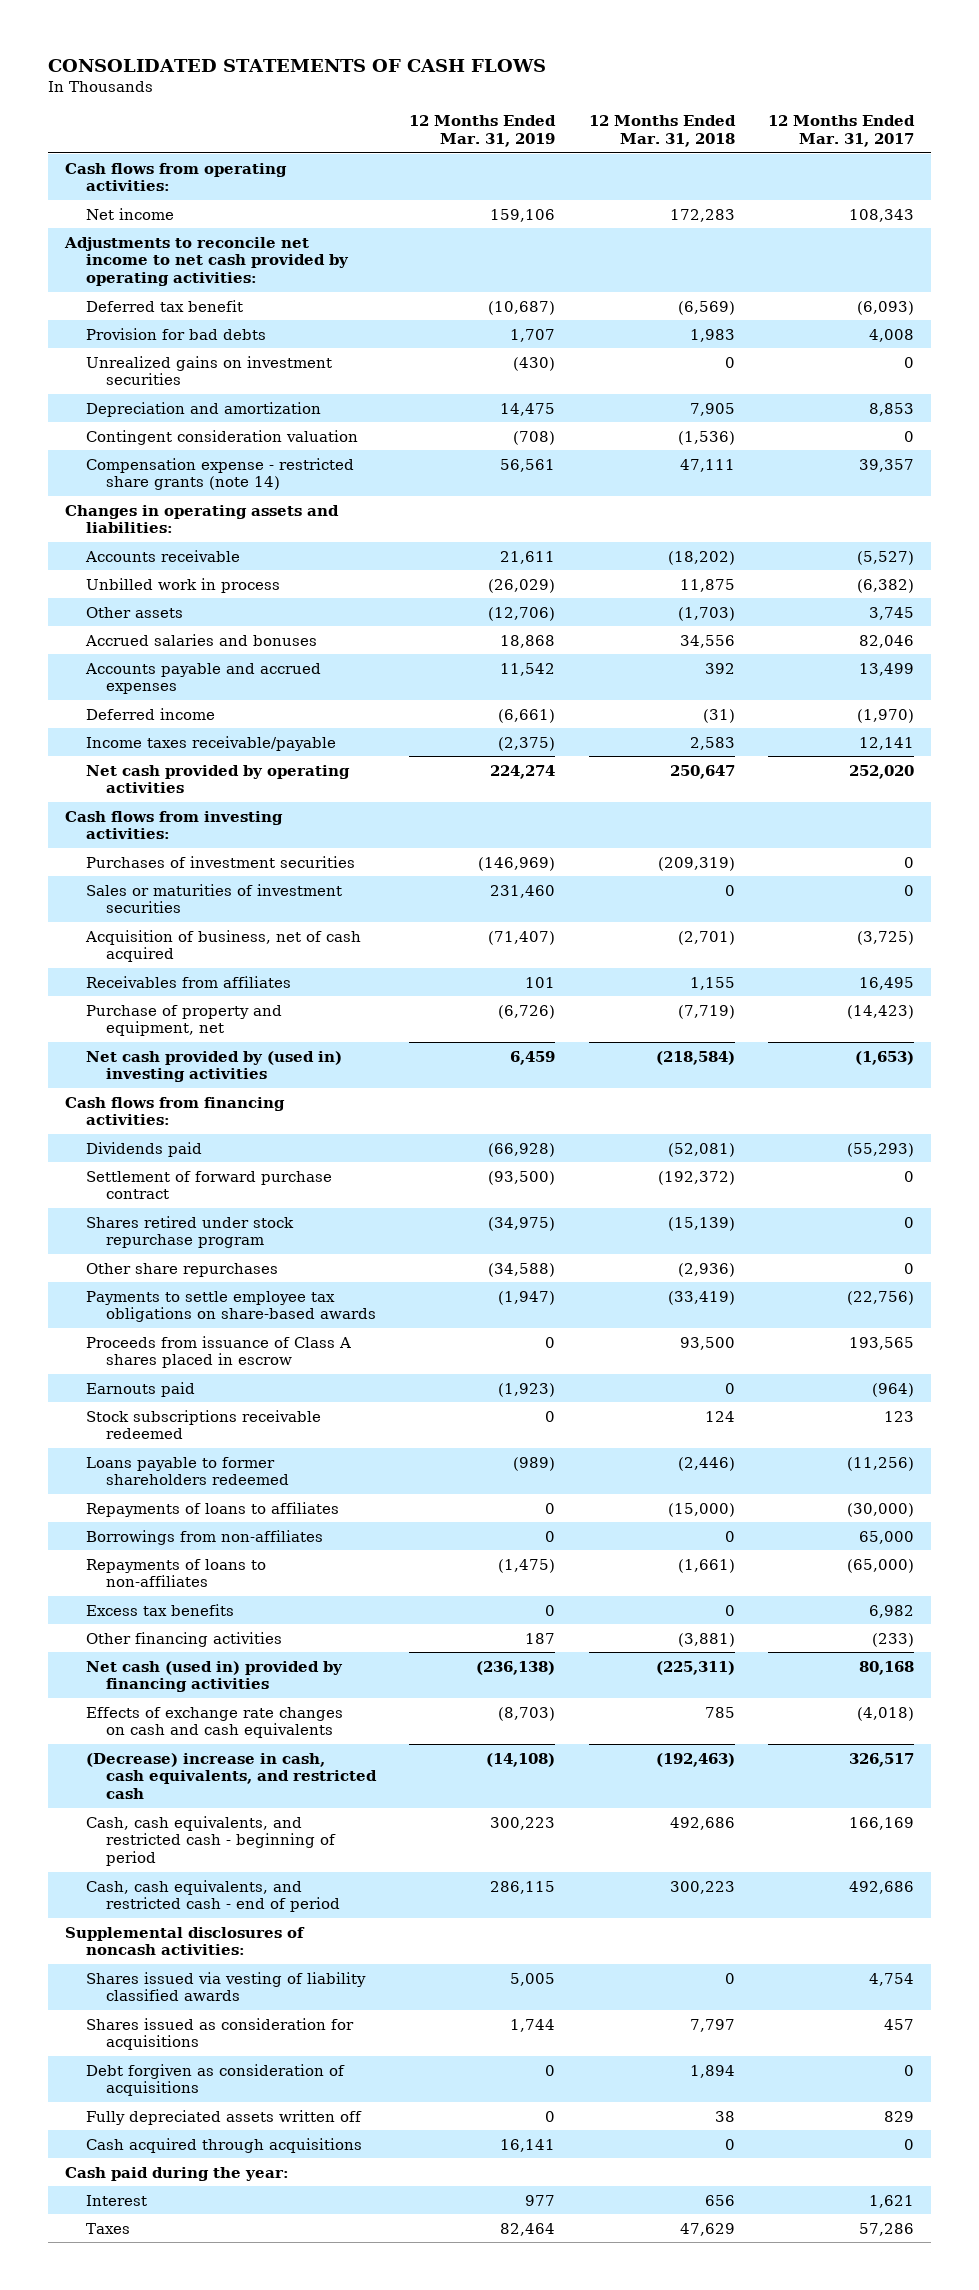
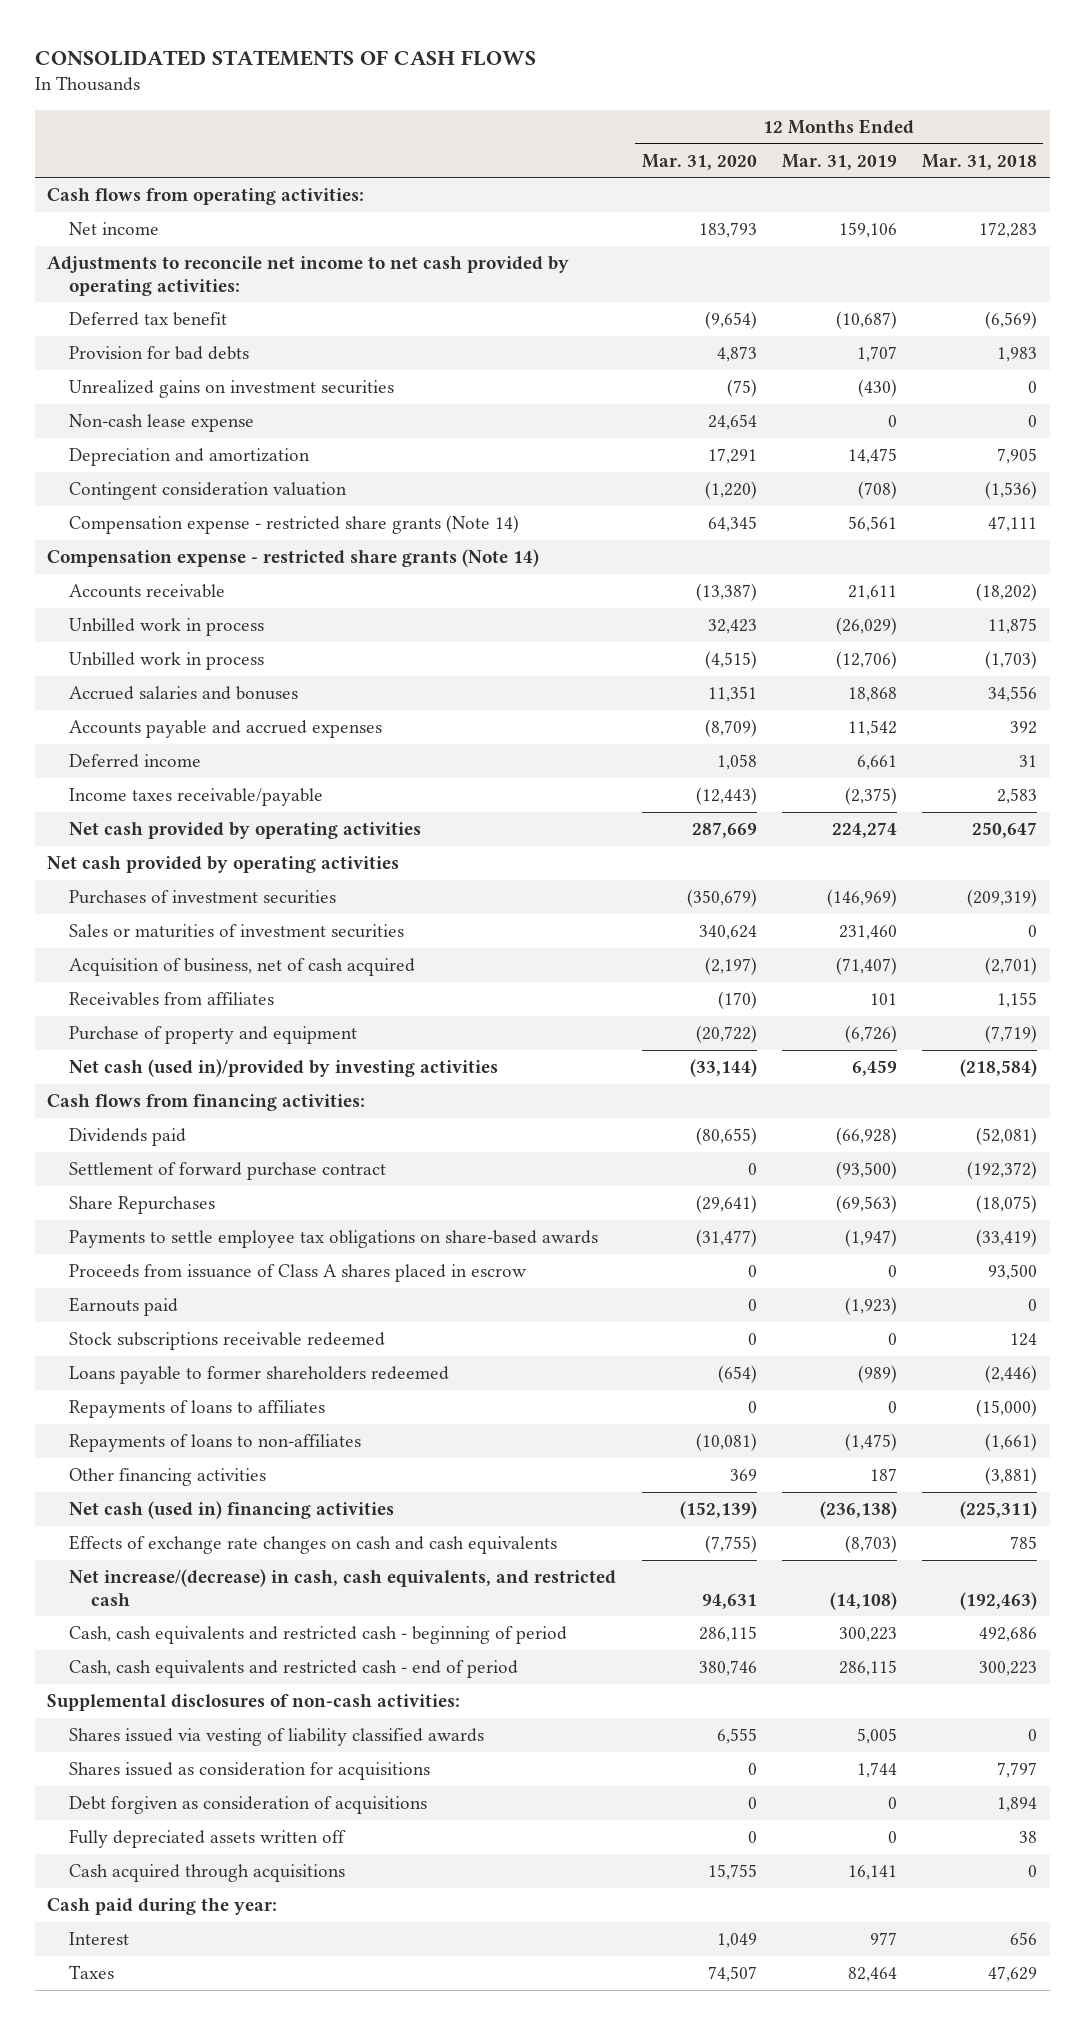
- | 12 Months Ended Mar. 31, 2019 | 12 Months Ended Mar. 31, 2018 | 12 Months Ended Mar. 31, 2017
+ | 12 Months Ended Mar. 31, 2020 | 12 Months Ended Mar. 31, 2019 | 12 Months Ended Mar. 31, 2018
+ Non-cash lease expense | 24,654 | 0 | 0
- Compensation expense - restricted share grants (note 14) | 56,561 | 47,111 | 39,357
- Changes in operating assets and liabilities:
+ Compensation expense - restricted share grants (Note 14) | 64,345 | 56,561 | 47,111
+ Compensation expense - restricted share grants (Note 14)
- Other assets | (12,706) | (1,703) | 3,745
+ Unbilled work in process | (4,515) | (12,706) | (1,703)
- Deferred income | (6,661) | (31) | (1,970)
+ Deferred income | 1,058 | 6,661 | 31
- Cash flows from investing activities:
+ Net cash provided by operating activities
- Purchase of property and equipment, net | (6,726) | (7,719) | (14,423)
- Net cash provided by (used in) investing activities | 6,459 | (218,584) | (1,653)
+ Purchase of property and equipment | (20,722) | (6,726) | (7,719)
+ Net cash (used in)/provided by investing activities | (33,144) | 6,459 | (218,584)
- Shares retired under stock repurchase program | (34,975) | (15,139) | 0
- Other share repurchases | (34,588) | (2,936) | 0
+ Share Repurchases | (29,641) | (69,563) | (18,075)
- Borrowings from non-affiliates | 0 | 0 | 65,000
- Excess tax benefits | 0 | 0 | 6,982
- Net cash (used in) provided by financing activities | (236,138) | (225,311) | 80,168
+ Net cash (used in) financing activities | (152,139) | (236,138) | (225,311)
- (Decrease) increase in cash, cash equivalents, and restricted cash | (14,108) | (192,463) | 326,517
- Cash, cash equivalents, and restricted cash - beginning of period | 300,223 | 492,686 | 166,169
- Cash, cash equivalents, and restricted cash - end of period | 286,115 | 300,223 | 492,686
- Supplemental disclosures of noncash activities:
+ Net increase/(decrease) in cash, cash equivalents, and restricted cash | 94,631 | (14,108) | (192,463)
+ Cash, cash equivalents and restricted cash - beginning of period | 286,115 | 300,223 | 492,686
+ Cash, cash equivalents and restricted cash - end of period | 380,746 | 286,115 | 300,223
+ Supplemental disclosures of non-cash activities:

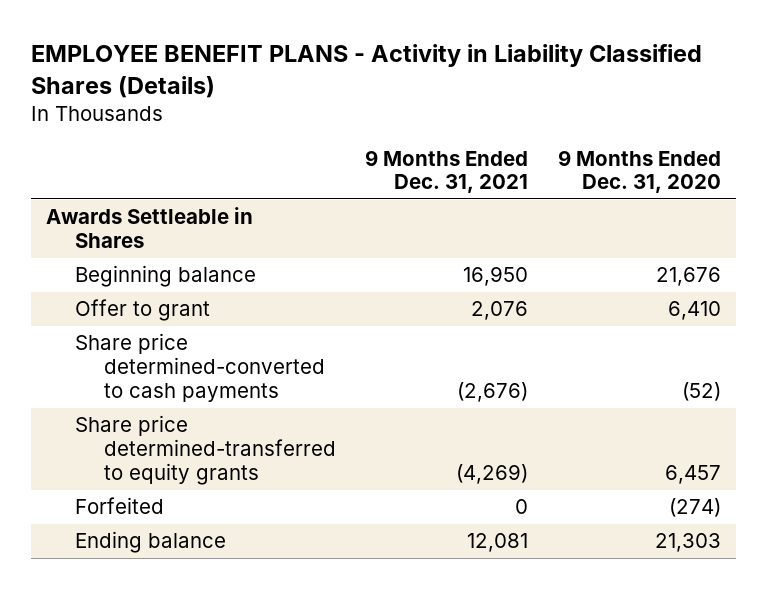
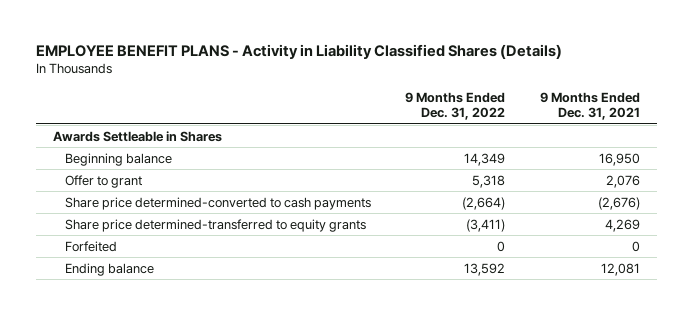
- | 9 Months Ended Dec. 31, 2021 | 9 Months Ended Dec. 31, 2020
+ | 9 Months Ended Dec. 31, 2022 | 9 Months Ended Dec. 31, 2021
- Share price determined-transferred to equity grants | (4,269) | 6,457
+ Share price determined-transferred to equity grants | (3,411) | 4,269

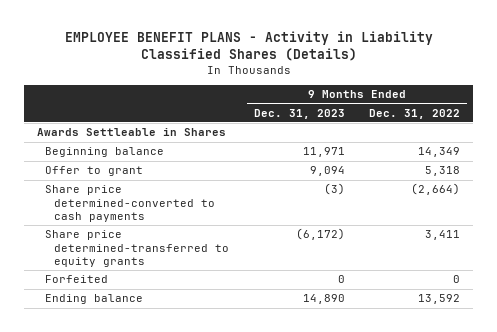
- | 9 Months Ended Dec. 31, 2022 | 9 Months Ended Dec. 31, 2021
+ | 9 Months Ended Dec. 31, 2023 | 9 Months Ended Dec. 31, 2022
- Share price determined-transferred to equity grants | (3,411) | 4,269
+ Share price determined-transferred to equity grants | (6,172) | 3,411

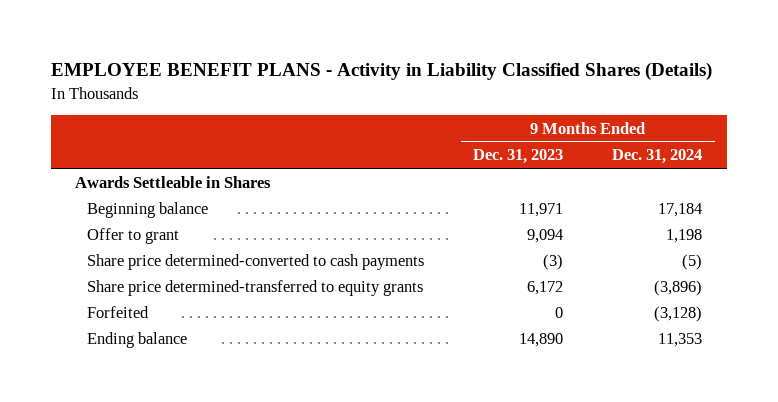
- | 9 Months Ended Dec. 31, 2023 | 9 Months Ended Dec. 31, 2022
+ | 9 Months Ended Dec. 31, 2023 | 9 Months Ended Dec. 31, 2024
- Share price determined-transferred to equity grants | (6,172) | 3,411
+ Share price determined-transferred to equity grants | 6,172 | (3,896)

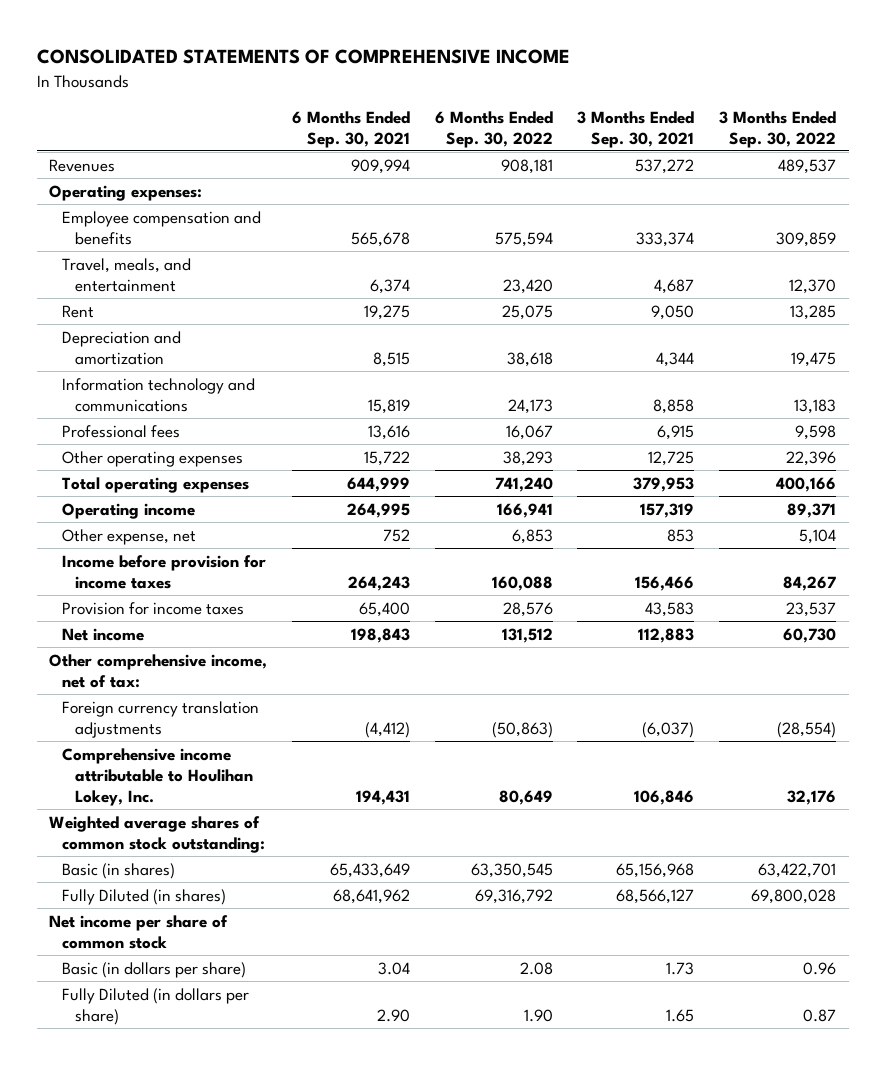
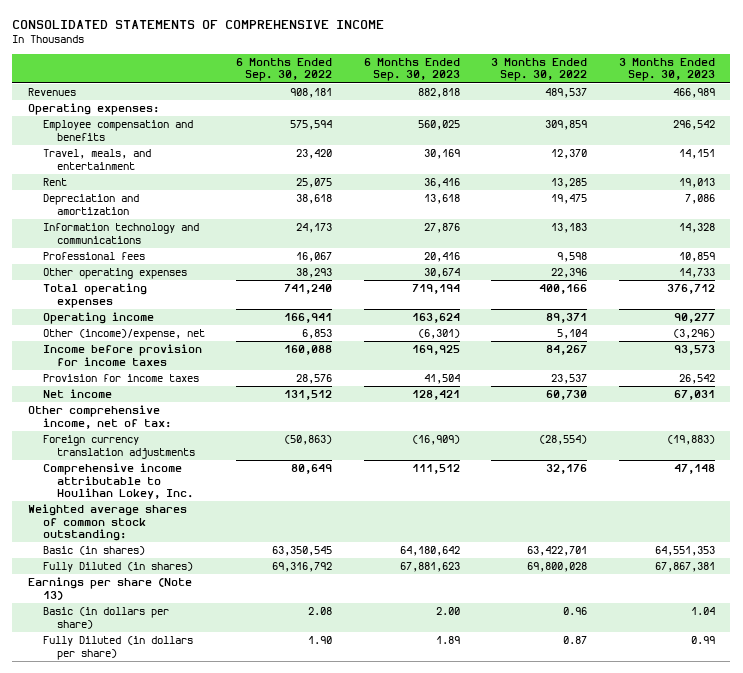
- | 6 Months Ended Sep. 30, 2021 | 6 Months Ended Sep. 30, 2022 | 3 Months Ended Sep. 30, 2021 | 3 Months Ended Sep. 30, 2022
+ | 6 Months Ended Sep. 30, 2022 | 6 Months Ended Sep. 30, 2023 | 3 Months Ended Sep. 30, 2022 | 3 Months Ended Sep. 30, 2023
- Other expense, net | 752 | 6,853 | 853 | 5,104
+ Other (income)/expense, net | 6,853 | (6,301) | 5,104 | (3,296)
- Net income per share of common stock
+ Earnings per share (Note 13)

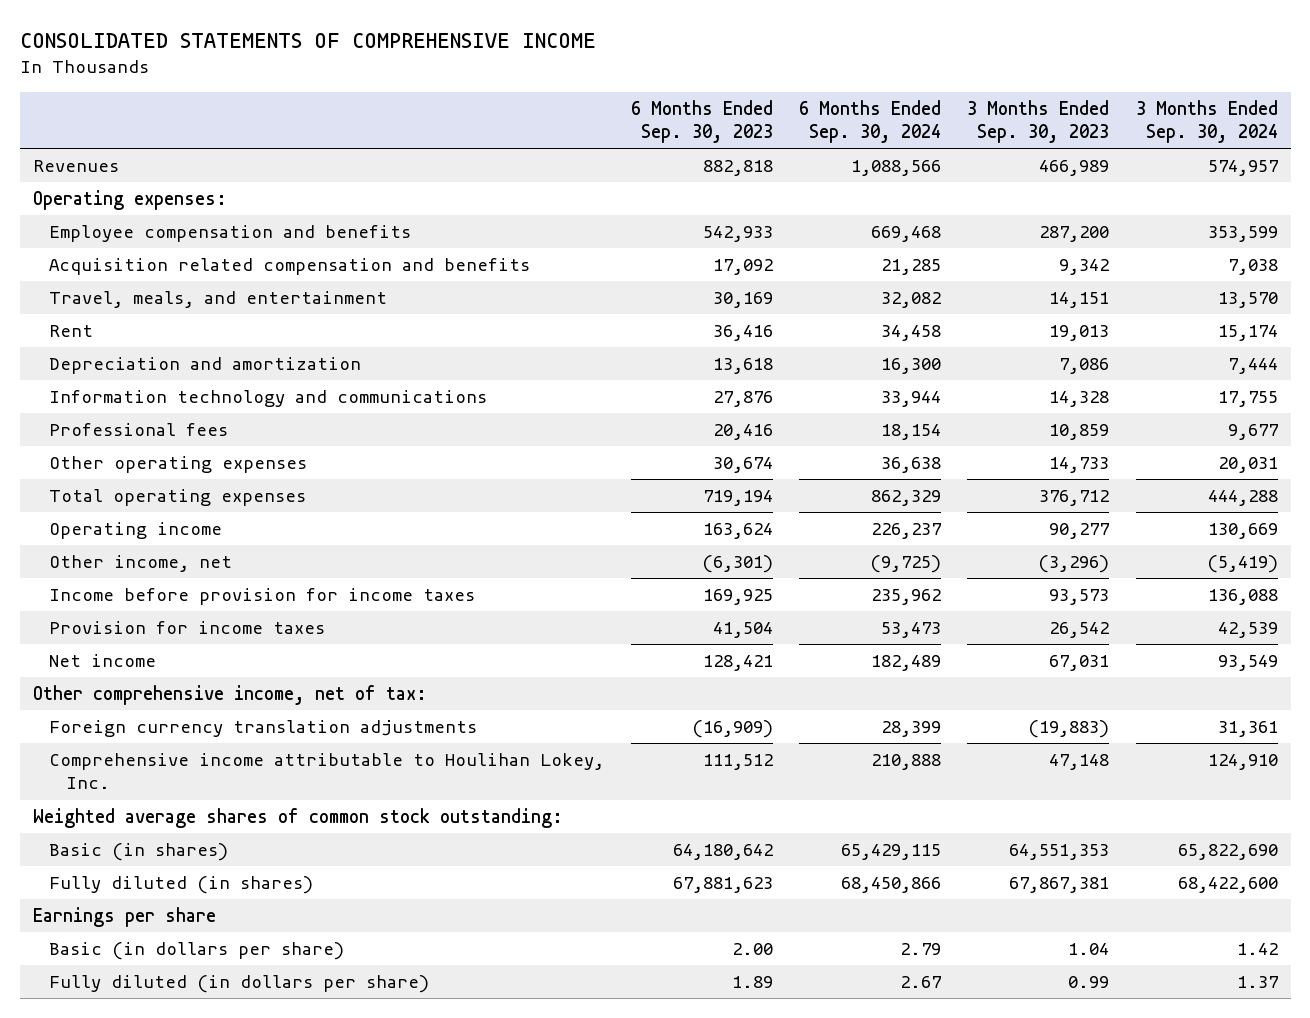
- | 6 Months Ended Sep. 30, 2022 | 6 Months Ended Sep. 30, 2023 | 3 Months Ended Sep. 30, 2022 | 3 Months Ended Sep. 30, 2023
+ | 6 Months Ended Sep. 30, 2023 | 6 Months Ended Sep. 30, 2024 | 3 Months Ended Sep. 30, 2023 | 3 Months Ended Sep. 30, 2024
- Employee compensation and benefits | 575,594 | 560,025 | 309,859 | 296,542
+ Employee compensation and benefits | 542,933 | 669,468 | 287,200 | 353,599
+ Acquisition related compensation and benefits | 17,092 | 21,285 | 9,342 | 7,038
- Other (income)/expense, net | 6,853 | (6,301) | 5,104 | (3,296)
+ Other income, net | (6,301) | (9,725) | (3,296) | (5,419)
- Fully Diluted (in shares) | 69,316,792 | 67,881,623 | 69,800,028 | 67,867,381
- Earnings per share (Note 13)
+ Fully diluted (in shares) | 67,881,623 | 68,450,866 | 67,867,381 | 68,422,600
+ Earnings per share
- Fully Diluted (in dollars per share) | 1.90 | 1.89 | 0.87 | 0.99
+ Fully diluted (in dollars per share) | 1.89 | 2.67 | 0.99 | 1.37

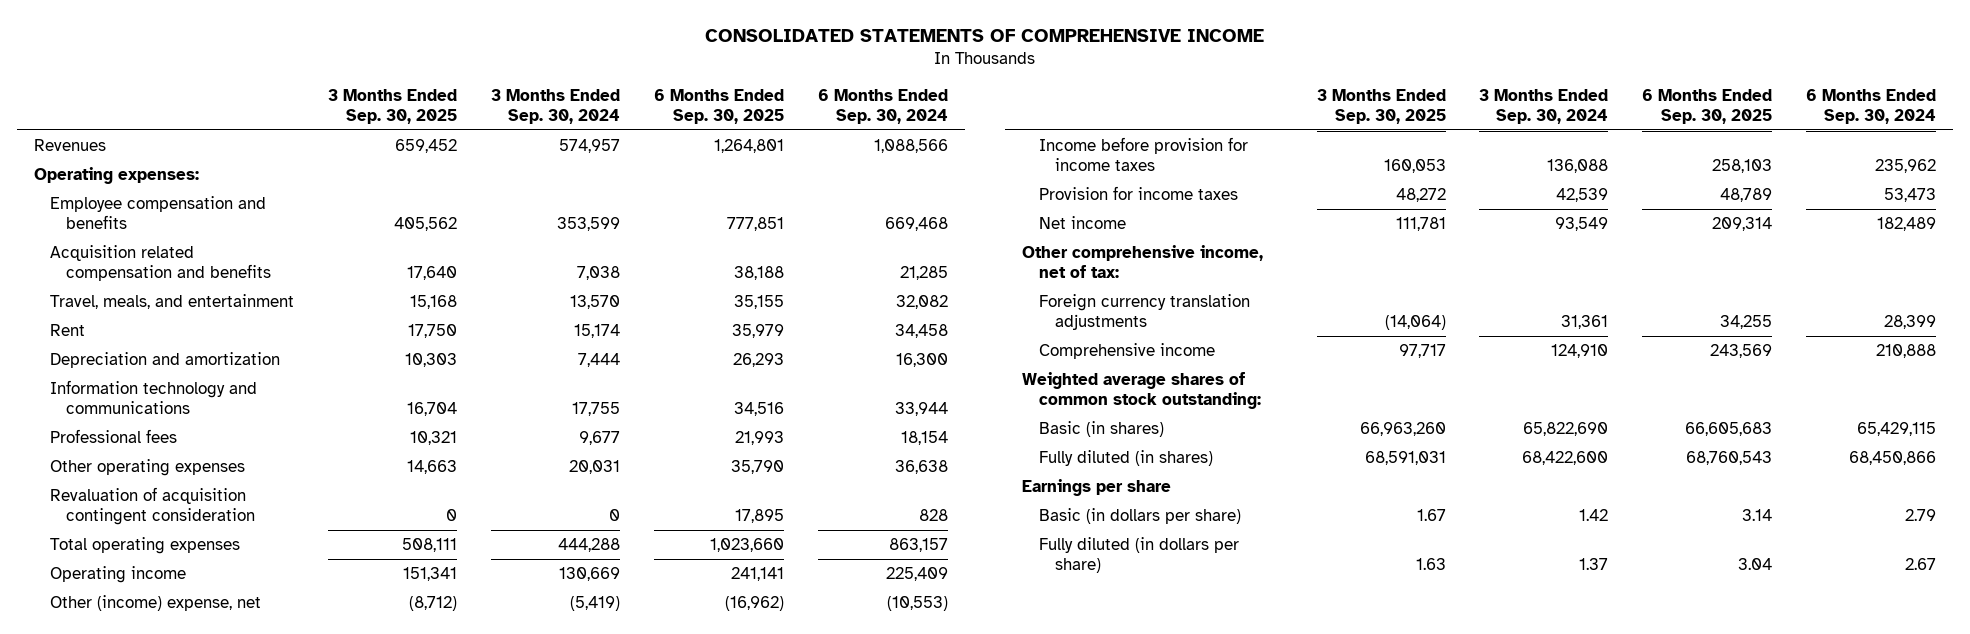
- | 6 Months Ended Sep. 30, 2023 | 6 Months Ended Sep. 30, 2024 | 3 Months Ended Sep. 30, 2023 | 3 Months Ended Sep. 30, 2024
+ | 3 Months Ended Sep. 30, 2025 | 3 Months Ended Sep. 30, 2024 | 6 Months Ended Sep. 30, 2025 | 6 Months Ended Sep. 30, 2024
- Total operating expenses | 719,194 | 862,329 | 376,712 | 444,288
- Operating income | 163,624 | 226,237 | 90,277 | 130,669
- Other income, net | (6,301) | (9,725) | (3,296) | (5,419)
+ Revaluation of acquisition contingent consideration | 0 | 0 | 17,895 | 828
+ Total operating expenses | 508,111 | 444,288 | 1,023,660 | 863,157
+ Operating income | 151,341 | 130,669 | 241,141 | 225,409
+ Other (income) expense, net | (8,712) | (5,419) | (16,962) | (10,553)
- Comprehensive income attributable to Houlihan Lokey, Inc. | 111,512 | 210,888 | 47,148 | 124,910
+ Comprehensive income | 97,717 | 124,910 | 243,569 | 210,888

